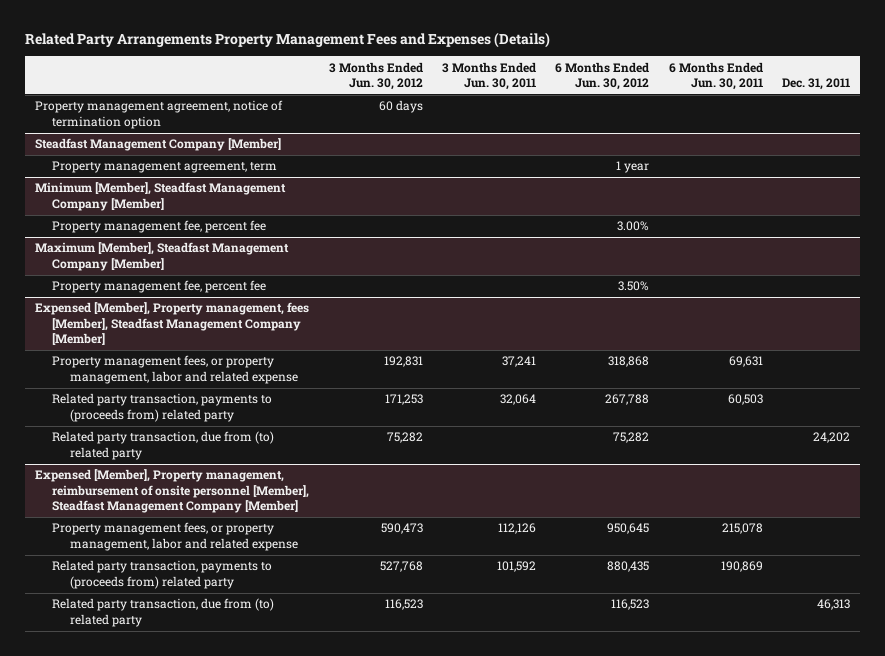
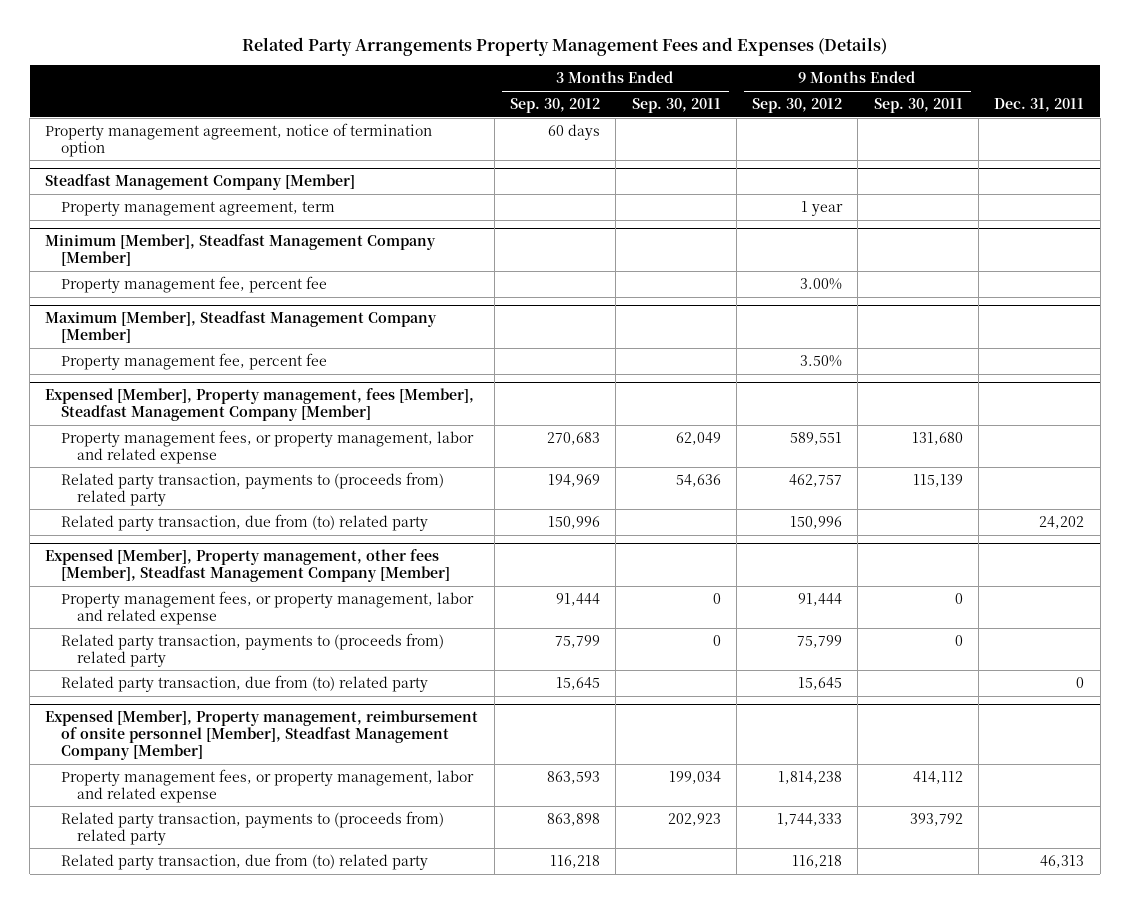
- | 3 Months Ended Jun. 30, 2012 | 3 Months Ended Jun. 30, 2011 | 6 Months Ended Jun. 30, 2012 | 6 Months Ended Jun. 30, 2011 | Dec. 31, 2011
+ | 3 Months Ended Sep. 30, 2012 | 3 Months Ended Sep. 30, 2011 | 9 Months Ended Sep. 30, 2012 | 9 Months Ended Sep. 30, 2011 | Dec. 31, 2011
+ Expensed [Member], Property management, other fees [Member], Steadfast Management Company [Member]
+ Property management fees, or property management, labor and related expense | 91,444 | 0 | 91,444 | 0 |
+ Related party transaction, payments to (proceeds from) related party | 75,799 | 0 | 75,799 | 0 |
+ Related party transaction, due from (to) related party | 15,645 | | 15,645 | | 0

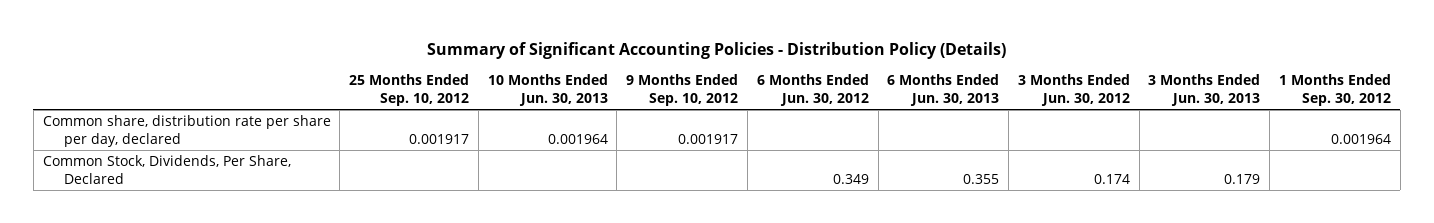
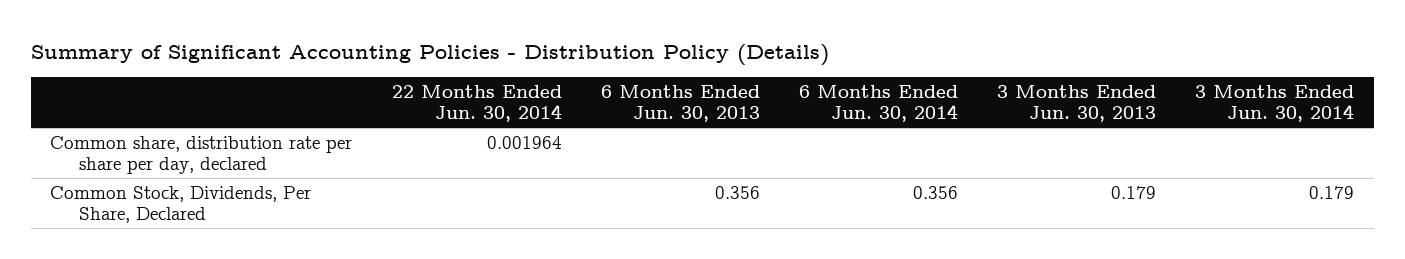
- | 25 Months Ended Sep. 10, 2012 | 10 Months Ended Jun. 30, 2013 | 9 Months Ended Sep. 10, 2012 | 6 Months Ended Jun. 30, 2012 | 6 Months Ended Jun. 30, 2013 | 3 Months Ended Jun. 30, 2012 | 3 Months Ended Jun. 30, 2013 | 1 Months Ended Sep. 30, 2012
+ | 22 Months Ended Jun. 30, 2014 | 6 Months Ended Jun. 30, 2013 | 6 Months Ended Jun. 30, 2014 | 3 Months Ended Jun. 30, 2013 | 3 Months Ended Jun. 30, 2014
- Common Stock, Dividends, Per Share, Declared | | | | 0.349 | 0.355 | 0.174 | 0.179 |
+ Common Stock, Dividends, Per Share, Declared | | 0.356 | 0.356 | 0.179 | 0.179

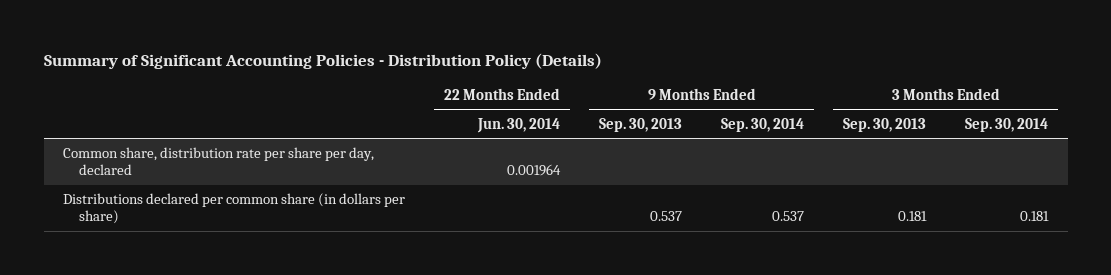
- | 22 Months Ended Jun. 30, 2014 | 6 Months Ended Jun. 30, 2013 | 6 Months Ended Jun. 30, 2014 | 3 Months Ended Jun. 30, 2013 | 3 Months Ended Jun. 30, 2014
+ | 22 Months Ended Jun. 30, 2014 | 9 Months Ended Sep. 30, 2013 | 9 Months Ended Sep. 30, 2014 | 3 Months Ended Sep. 30, 2013 | 3 Months Ended Sep. 30, 2014
- Common Stock, Dividends, Per Share, Declared | | 0.356 | 0.356 | 0.179 | 0.179
+ Distributions declared per common share (in dollars per share) | | 0.537 | 0.537 | 0.181 | 0.181

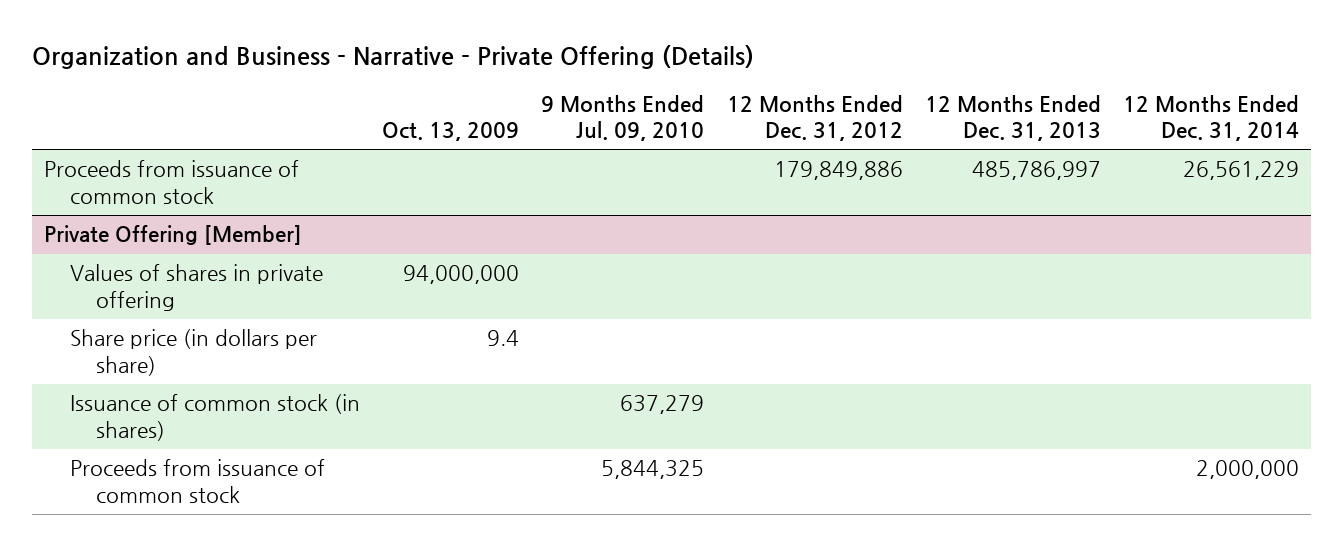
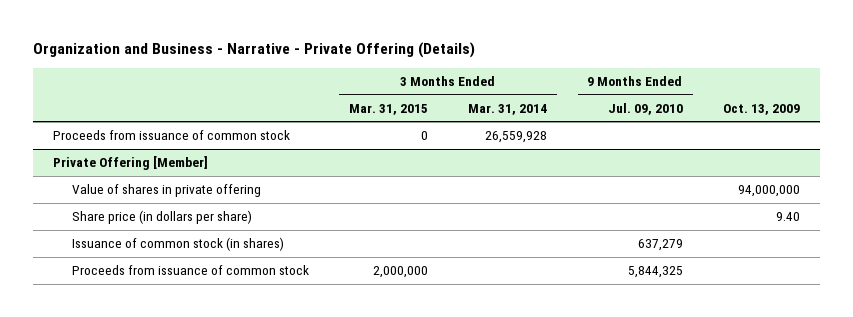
- | Oct. 13, 2009 | 9 Months Ended Jul. 09, 2010 | 12 Months Ended Dec. 31, 2012 | 12 Months Ended Dec. 31, 2013 | 12 Months Ended Dec. 31, 2014
+ | 3 Months Ended Mar. 31, 2015 | 3 Months Ended Mar. 31, 2014 | 9 Months Ended Jul. 09, 2010 | Oct. 13, 2009
@ Private Offering [Member]
- Values of shares in private offering | 94,000,000 | | | |
- Share price (in dollars per share) | 9.4 | | | |
+ Value of shares in private offering | | | | 94,000,000
+ Share price (in dollars per share) | | | | 9.40

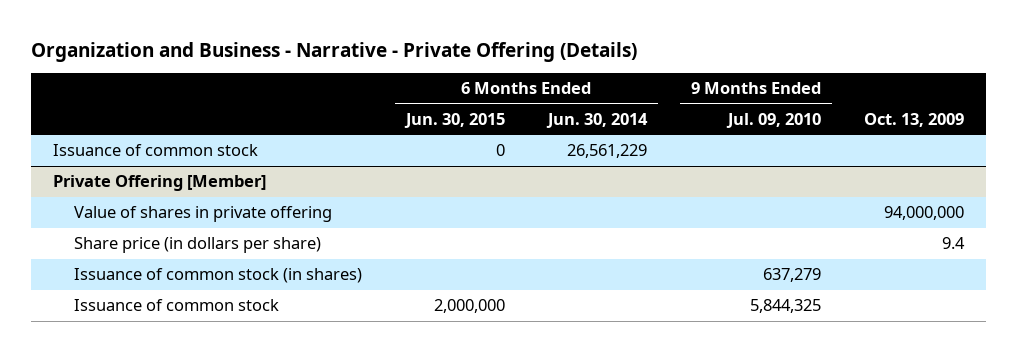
- | 3 Months Ended Mar. 31, 2015 | 3 Months Ended Mar. 31, 2014 | 9 Months Ended Jul. 09, 2010 | Oct. 13, 2009
+ | 6 Months Ended Jun. 30, 2015 | 6 Months Ended Jun. 30, 2014 | 9 Months Ended Jul. 09, 2010 | Oct. 13, 2009
- Proceeds from issuance of common stock | 0 | 26,559,928 | |
+ Issuance of common stock | 0 | 26,561,229 | |
@ Private Offering [Member]
- Share price (in dollars per share) | | | | 9.40
+ Share price (in dollars per share) | | | | 9.4
- Proceeds from issuance of common stock | 2,000,000 | | 5,844,325 |
+ Issuance of common stock | 2,000,000 | | 5,844,325 |

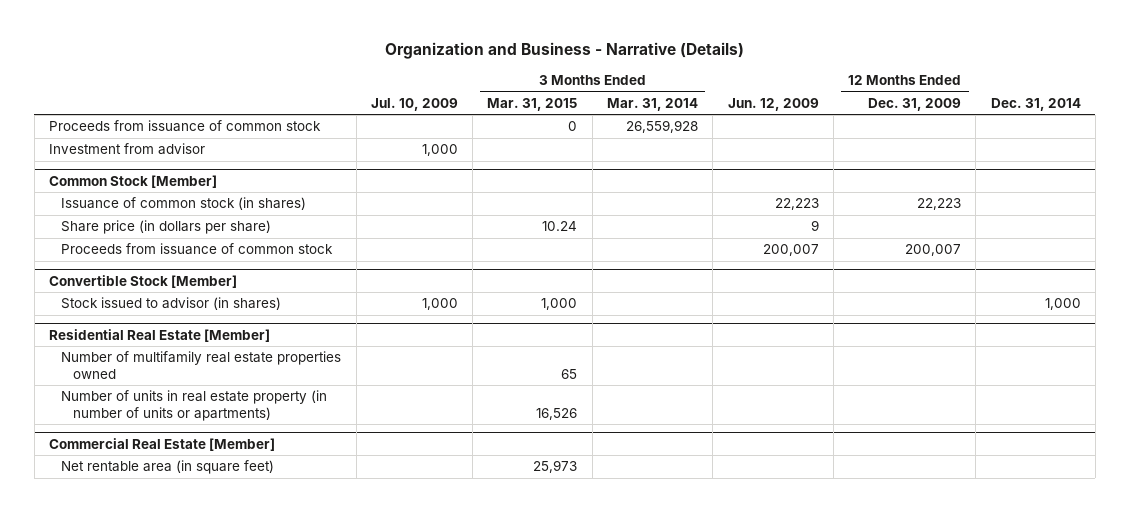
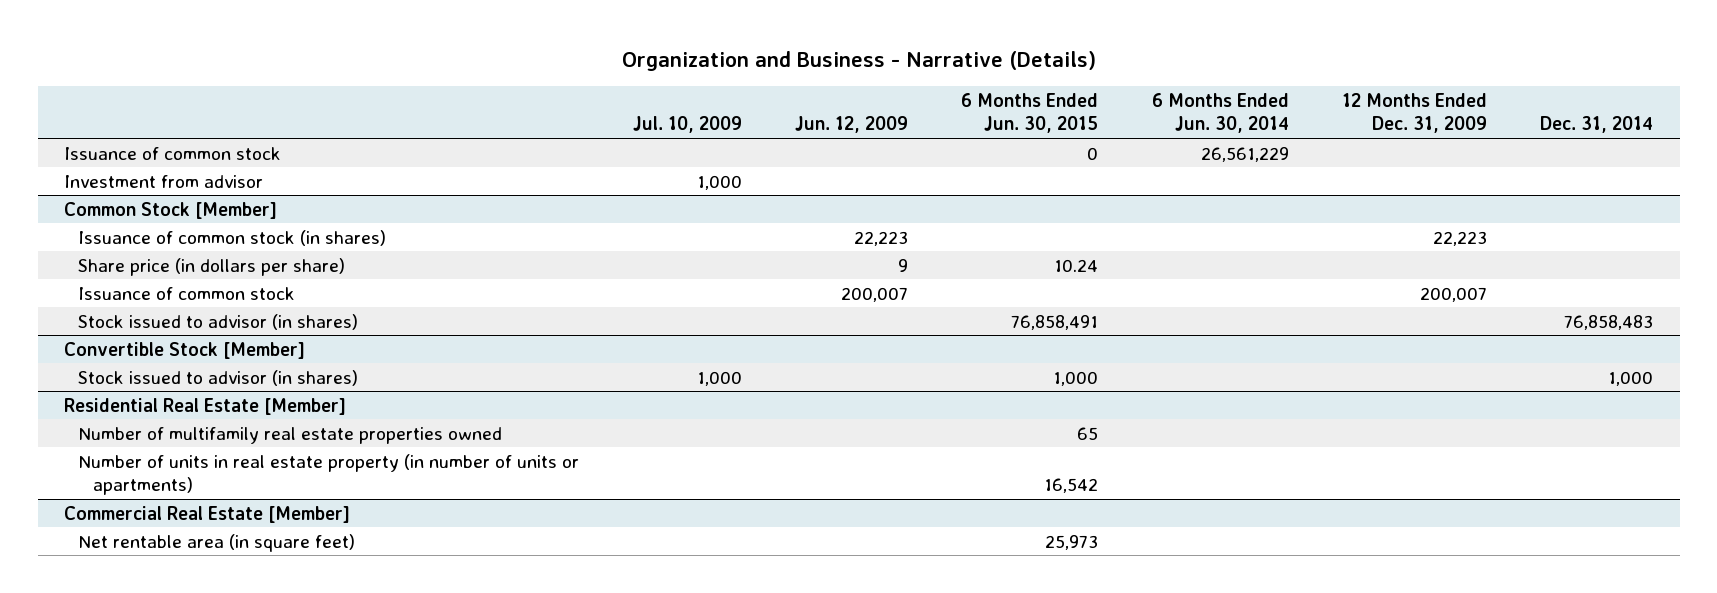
- | Jul. 10, 2009 | 3 Months Ended Mar. 31, 2015 | 3 Months Ended Mar. 31, 2014 | Jun. 12, 2009 | 12 Months Ended Dec. 31, 2009 | Dec. 31, 2014
+ | Jul. 10, 2009 | Jun. 12, 2009 | 6 Months Ended Jun. 30, 2015 | 6 Months Ended Jun. 30, 2014 | 12 Months Ended Dec. 31, 2009 | Dec. 31, 2014
- Proceeds from issuance of common stock | | 0 | 26,559,928 | | |
+ Issuance of common stock | | | 0 | 26,561,229 | |
@ Common Stock [Member]
- Proceeds from issuance of common stock | | | | 200,007 | 200,007 |
+ Issuance of common stock | | 200,007 | | | 200,007 |
+ Stock issued to advisor (in shares) | | | 76,858,491 | | | 76,858,483

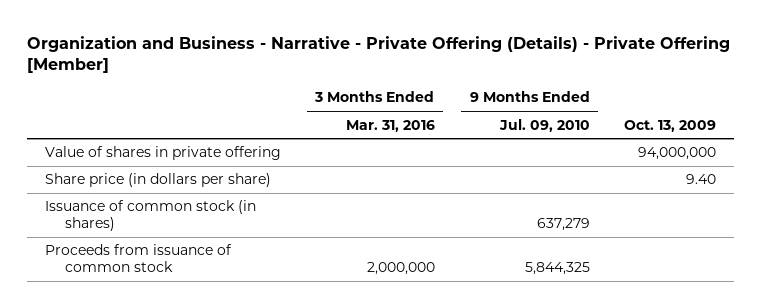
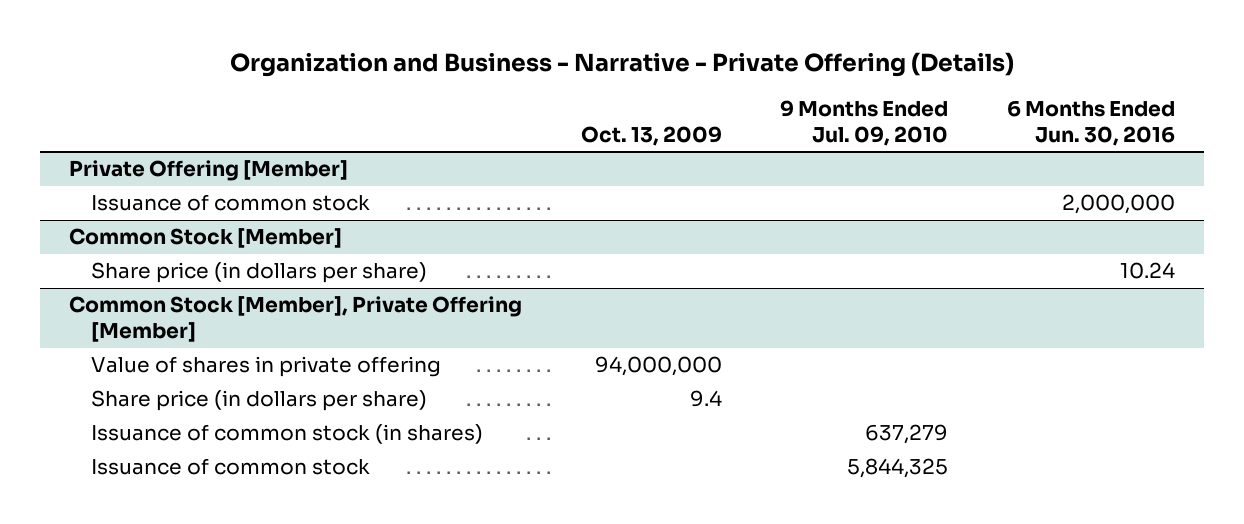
- Organization and Business - Narrative - Private Offering (Details) - Private Offering [Member]
+ Organization and Business - Narrative - Private Offering (Details)
- | 3 Months Ended Mar. 31, 2016 | 9 Months Ended Jul. 09, 2010 | Oct. 13, 2009
+ | Oct. 13, 2009 | 9 Months Ended Jul. 09, 2010 | 6 Months Ended Jun. 30, 2016
+ Private Offering [Member]
+ Issuance of common stock | | | 2,000,000
+ Common Stock [Member]
+ Share price (in dollars per share) | | | 10.24
+ Common Stock [Member], Private Offering [Member]
- Share price (in dollars per share) | | | 9.40
+ Share price (in dollars per share) | 9.4 | |
- Proceeds from issuance of common stock | 2,000,000 | 5,844,325 |
+ Issuance of common stock | | 5,844,325 |

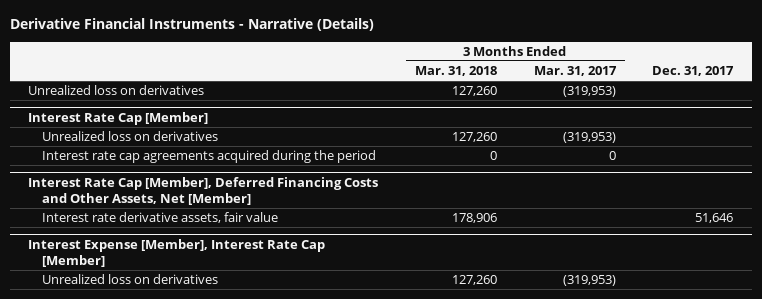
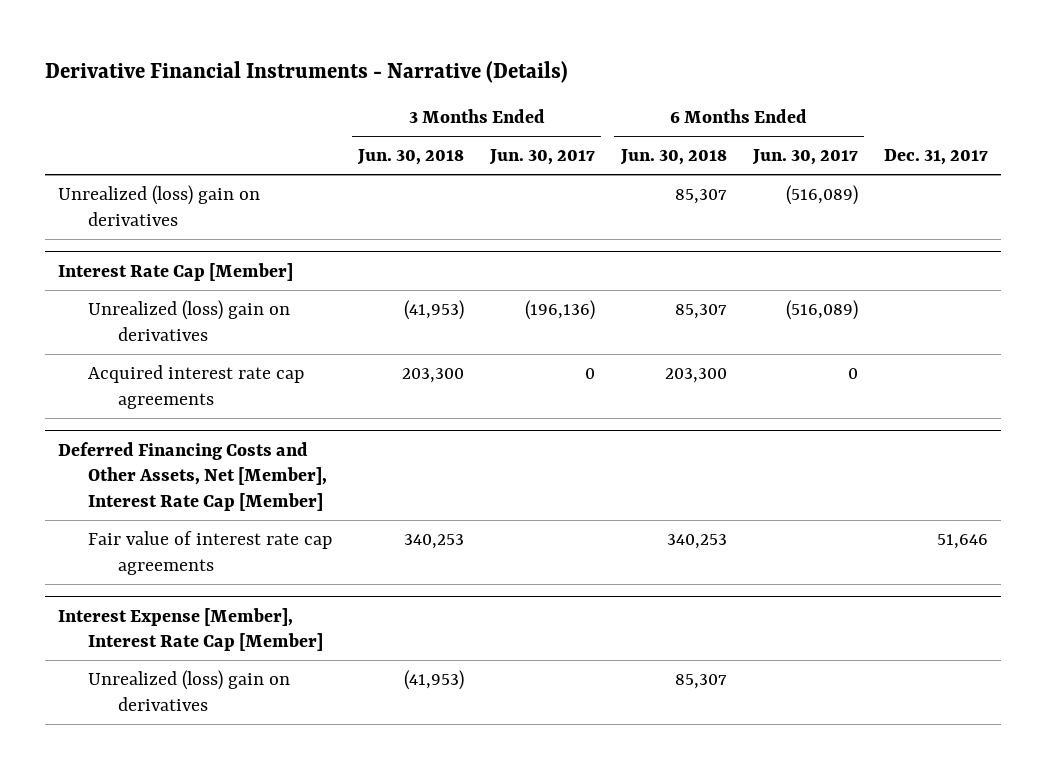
- | 3 Months Ended Mar. 31, 2018 | 3 Months Ended Mar. 31, 2017 | Dec. 31, 2017
+ | 3 Months Ended Jun. 30, 2018 | 3 Months Ended Jun. 30, 2017 | 6 Months Ended Jun. 30, 2018 | 6 Months Ended Jun. 30, 2017 | Dec. 31, 2017
- Unrealized loss on derivatives | 127,260 | (319,953) |
+ Unrealized (loss) gain on derivatives | | | 85,307 | (516,089) |
@ Interest Rate Cap [Member]
- Unrealized loss on derivatives | 127,260 | (319,953) |
- Interest rate cap agreements acquired during the period | 0 | 0 |
- Interest Rate Cap [Member], Deferred Financing Costs and Other Assets, Net [Member]
- Interest rate derivative assets, fair value | 178,906 | | 51,646
@ Interest Rate Cap [Member]
+ Unrealized (loss) gain on derivatives | (41,953) | (196,136) | 85,307 | (516,089) |
+ Acquired interest rate cap agreements | 203,300 | 0 | 203,300 | 0 |
+ Deferred Financing Costs and Other Assets, Net [Member], Interest Rate Cap [Member]
+ Fair value of interest rate cap agreements | 340,253 | | 340,253 | | 51,646
@ Interest Expense [Member], Interest Rate Cap [Member]
- Unrealized loss on derivatives | 127,260 | (319,953) |
+ Unrealized (loss) gain on derivatives | (41,953) | | 85,307 | |

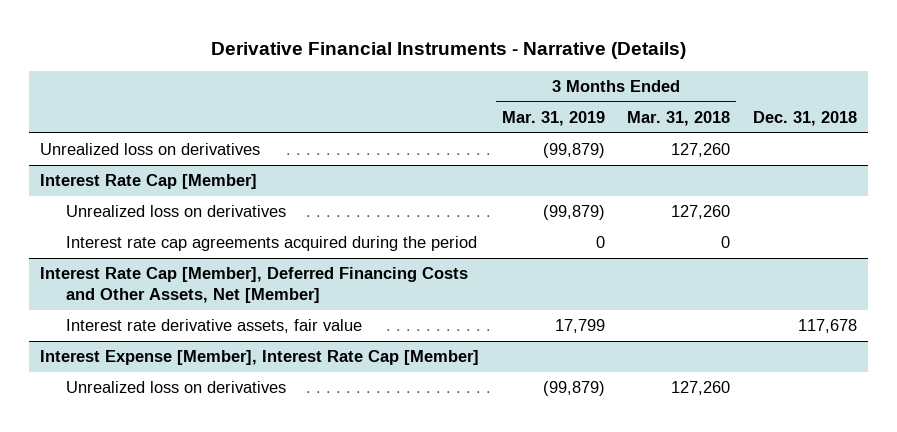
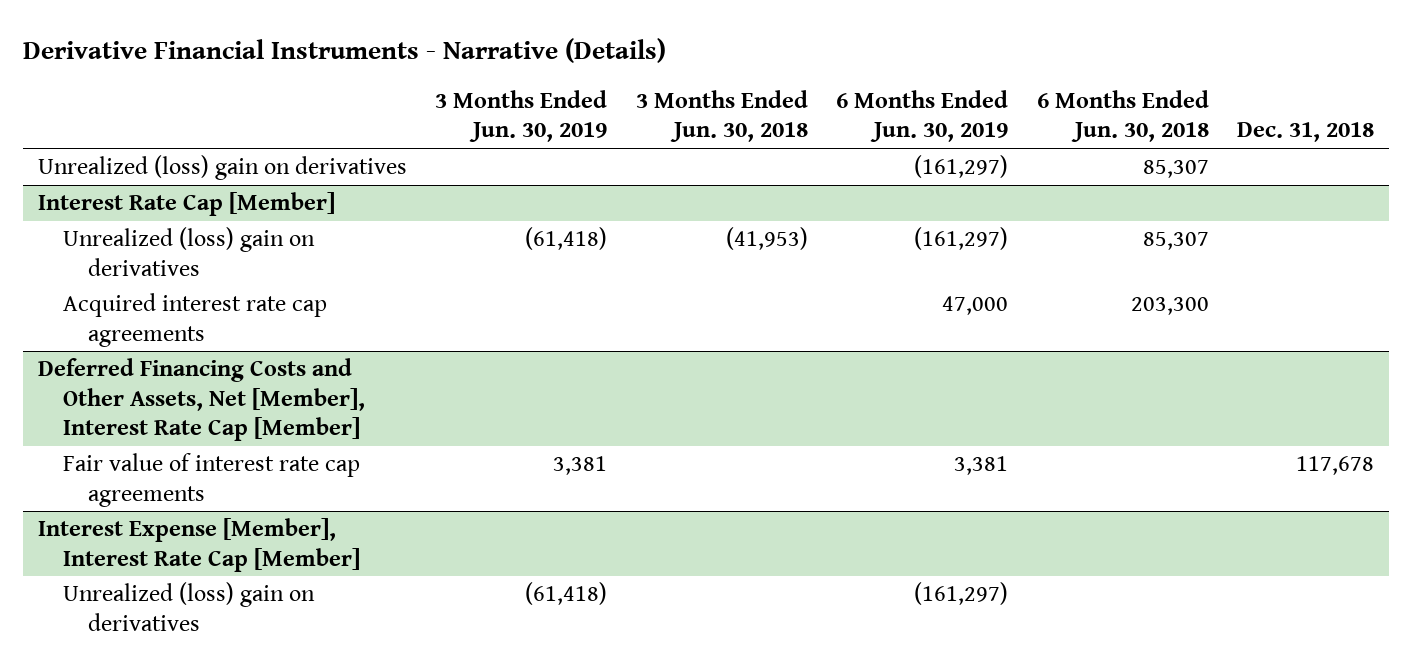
- | 3 Months Ended Mar. 31, 2019 | 3 Months Ended Mar. 31, 2018 | Dec. 31, 2018
+ | 3 Months Ended Jun. 30, 2019 | 3 Months Ended Jun. 30, 2018 | 6 Months Ended Jun. 30, 2019 | 6 Months Ended Jun. 30, 2018 | Dec. 31, 2018
- Unrealized loss on derivatives | (99,879) | 127,260 |
+ Unrealized (loss) gain on derivatives | | | (161,297) | 85,307 |
@ Interest Rate Cap [Member]
- Unrealized loss on derivatives | (99,879) | 127,260 |
- Interest rate cap agreements acquired during the period | 0 | 0 |
- Interest Rate Cap [Member], Deferred Financing Costs and Other Assets, Net [Member]
- Interest rate derivative assets, fair value | 17,799 | | 117,678
@ Interest Rate Cap [Member]
+ Unrealized (loss) gain on derivatives | (61,418) | (41,953) | (161,297) | 85,307 |
+ Acquired interest rate cap agreements | | | 47,000 | 203,300 |
+ Deferred Financing Costs and Other Assets, Net [Member], Interest Rate Cap [Member]
+ Fair value of interest rate cap agreements | 3,381 | | 3,381 | | 117,678
@ Interest Expense [Member], Interest Rate Cap [Member]
- Unrealized loss on derivatives | (99,879) | 127,260 |
+ Unrealized (loss) gain on derivatives | (61,418) | | (161,297) | |

